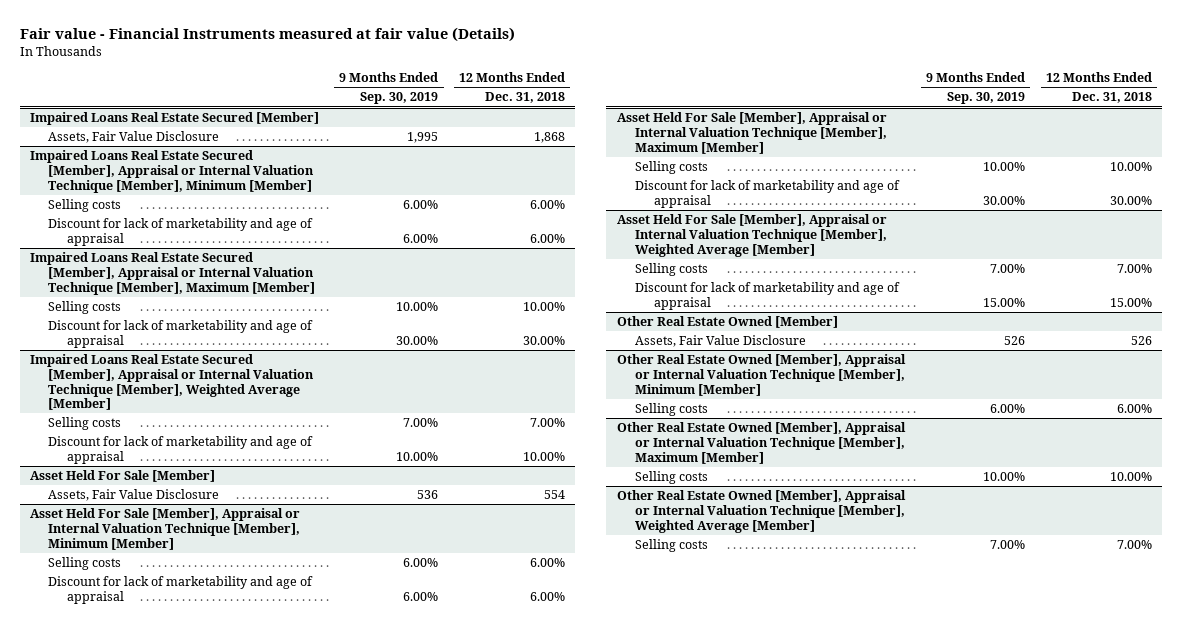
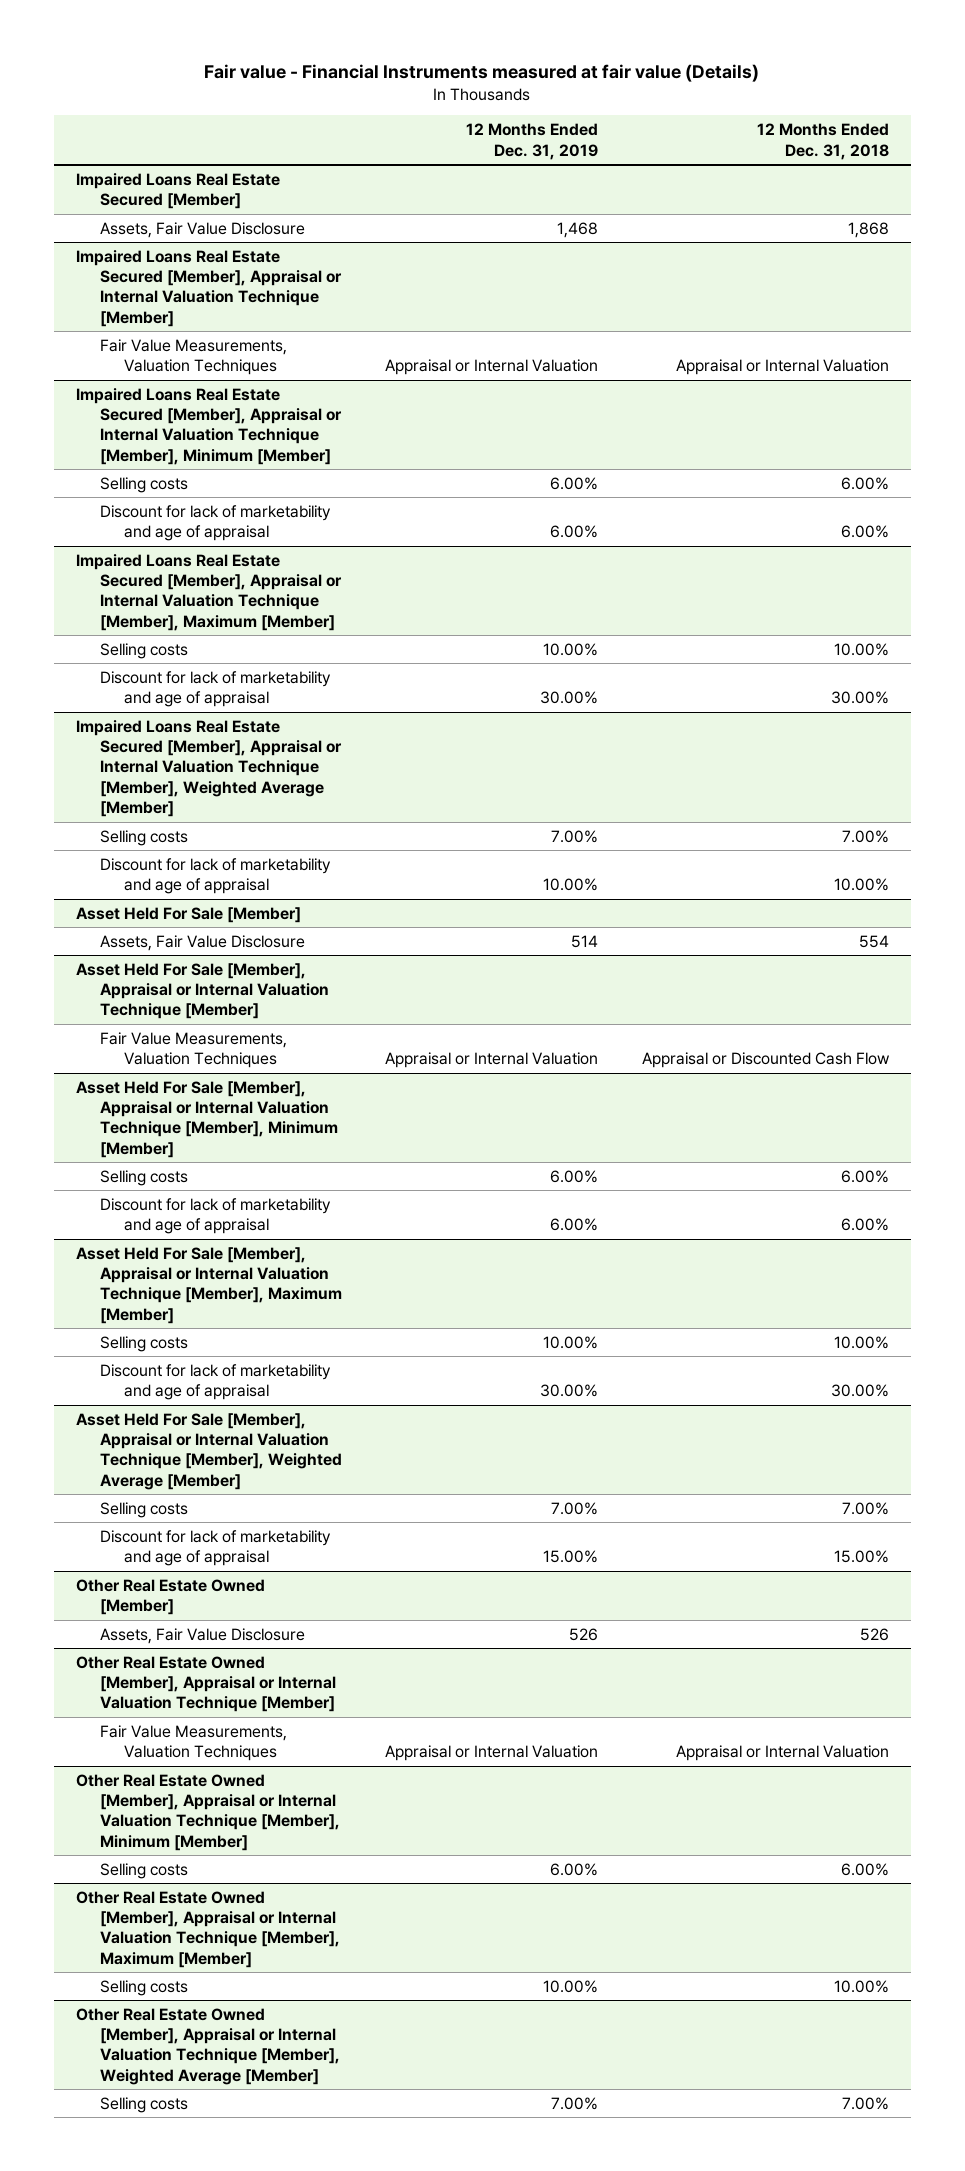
- | 9 Months Ended Sep. 30, 2019 | 12 Months Ended Dec. 31, 2018
+ | 12 Months Ended Dec. 31, 2019 | 12 Months Ended Dec. 31, 2018
+ Impaired Loans Real Estate Secured [Member], Appraisal or Internal Valuation Technique [Member]
+ Fair Value Measurements, Valuation Techniques | Appraisal or Internal Valuation | Appraisal or Internal Valuation
+ Asset Held For Sale [Member], Appraisal or Internal Valuation Technique [Member]
+ Fair Value Measurements, Valuation Techniques | Appraisal or Internal Valuation | Appraisal or Discounted Cash Flow
+ Other Real Estate Owned [Member], Appraisal or Internal Valuation Technique [Member]
+ Fair Value Measurements, Valuation Techniques | Appraisal or Internal Valuation | Appraisal or Internal Valuation

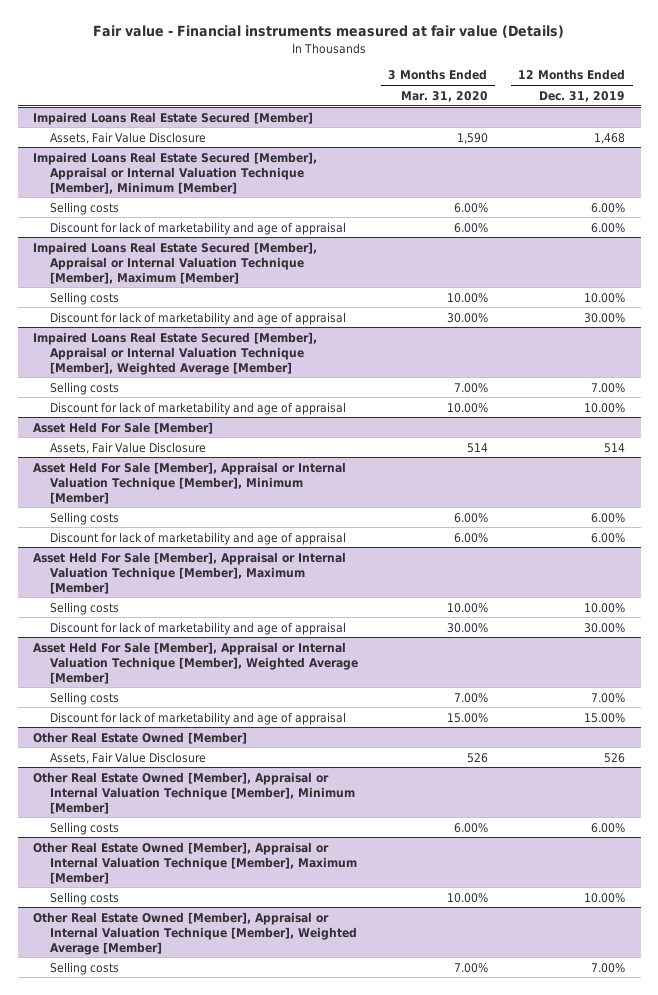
- Fair value - Financial Instruments measured at fair value (Details)
+ Fair value - Financial instruments measured at fair value (Details)
- | 12 Months Ended Dec. 31, 2019 | 12 Months Ended Dec. 31, 2018
+ | 3 Months Ended Mar. 31, 2020 | 12 Months Ended Dec. 31, 2019
- Impaired Loans Real Estate Secured [Member], Appraisal or Internal Valuation Technique [Member]
- Fair Value Measurements, Valuation Techniques | Appraisal or Internal Valuation | Appraisal or Internal Valuation
- Asset Held For Sale [Member], Appraisal or Internal Valuation Technique [Member]
- Fair Value Measurements, Valuation Techniques | Appraisal or Internal Valuation | Appraisal or Discounted Cash Flow
- Other Real Estate Owned [Member], Appraisal or Internal Valuation Technique [Member]
- Fair Value Measurements, Valuation Techniques | Appraisal or Internal Valuation | Appraisal or Internal Valuation

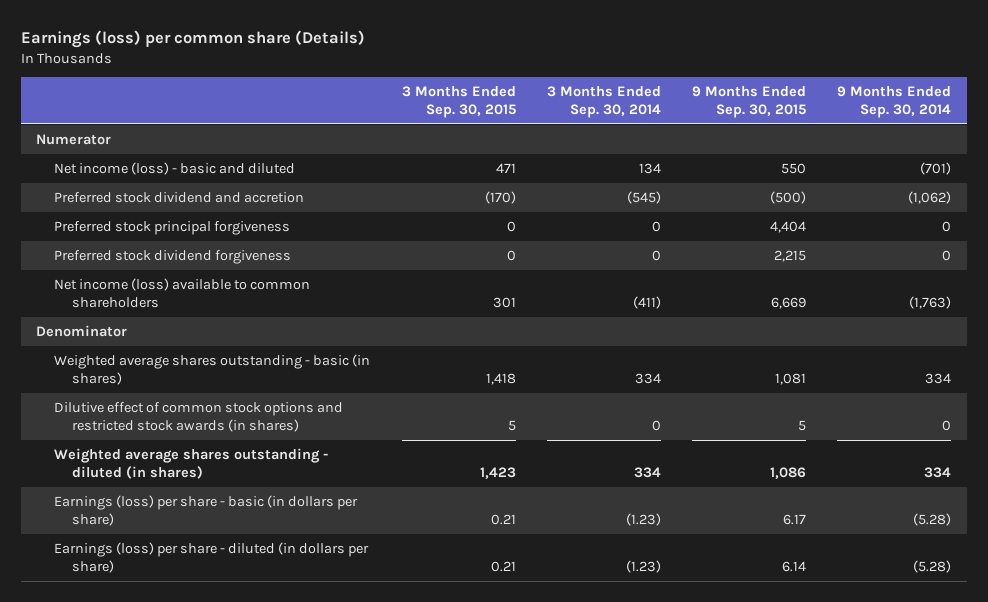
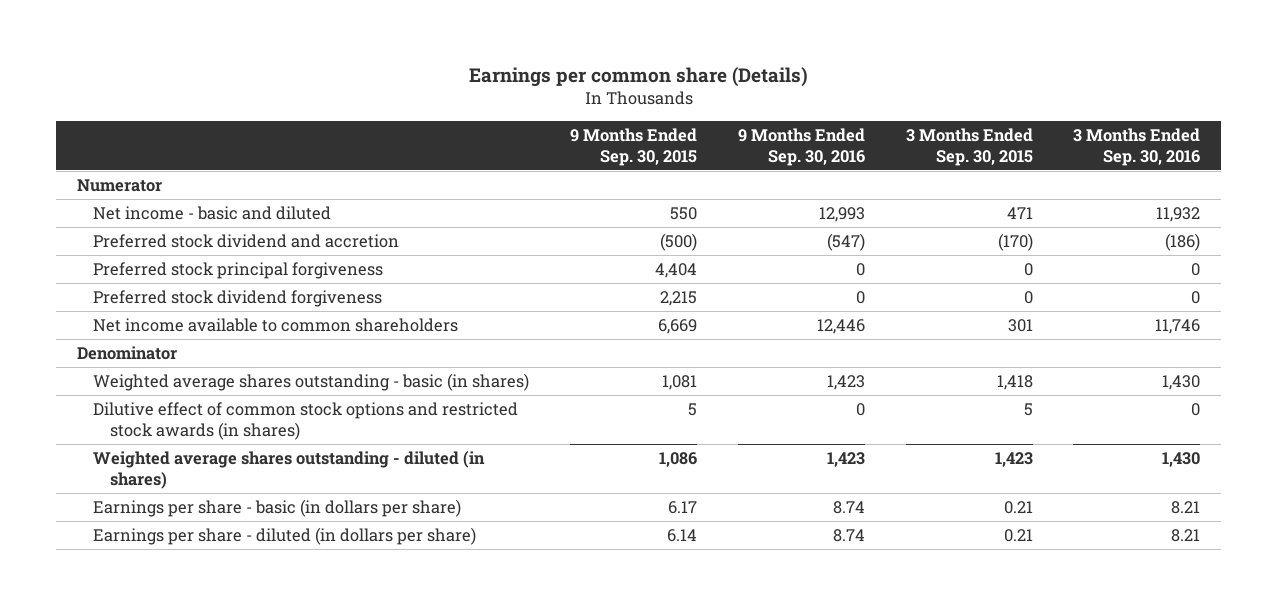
- Earnings (loss) per common share (Details)
+ Earnings per common share (Details)
- | 3 Months Ended Sep. 30, 2015 | 3 Months Ended Sep. 30, 2014 | 9 Months Ended Sep. 30, 2015 | 9 Months Ended Sep. 30, 2014
+ | 9 Months Ended Sep. 30, 2015 | 9 Months Ended Sep. 30, 2016 | 3 Months Ended Sep. 30, 2015 | 3 Months Ended Sep. 30, 2016
- Net income (loss) - basic and diluted | 471 | 134 | 550 | (701)
+ Net income - basic and diluted | 550 | 12,993 | 471 | 11,932
- Net income (loss) available to common shareholders | 301 | (411) | 6,669 | (1,763)
+ Net income available to common shareholders | 6,669 | 12,446 | 301 | 11,746
- Earnings (loss) per share - basic (in dollars per share) | 0.21 | (1.23) | 6.17 | (5.28)
- Earnings (loss) per share - diluted (in dollars per share) | 0.21 | (1.23) | 6.14 | (5.28)
+ Earnings per share - basic (in dollars per share) | 6.17 | 8.74 | 0.21 | 8.21
+ Earnings per share - diluted (in dollars per share) | 6.14 | 8.74 | 0.21 | 8.21

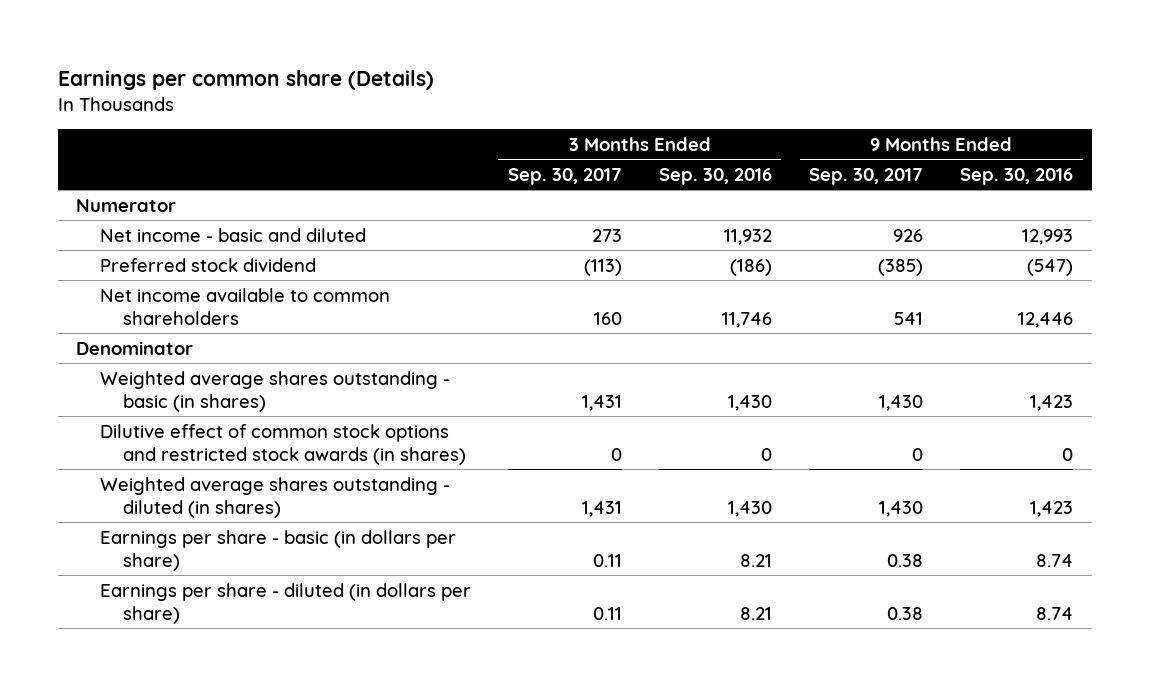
- | 9 Months Ended Sep. 30, 2015 | 9 Months Ended Sep. 30, 2016 | 3 Months Ended Sep. 30, 2015 | 3 Months Ended Sep. 30, 2016
+ | 3 Months Ended Sep. 30, 2017 | 3 Months Ended Sep. 30, 2016 | 9 Months Ended Sep. 30, 2017 | 9 Months Ended Sep. 30, 2016
- Preferred stock dividend and accretion | (500) | (547) | (170) | (186)
- Preferred stock principal forgiveness | 4,404 | 0 | 0 | 0
- Preferred stock dividend forgiveness | 2,215 | 0 | 0 | 0
+ Preferred stock dividend | (113) | (186) | (385) | (547)

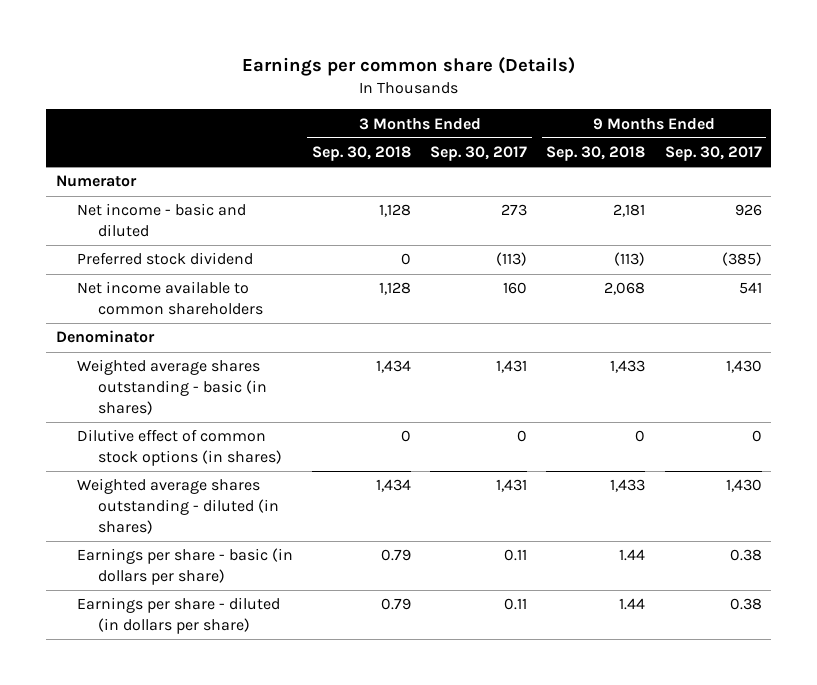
- | 3 Months Ended Sep. 30, 2017 | 3 Months Ended Sep. 30, 2016 | 9 Months Ended Sep. 30, 2017 | 9 Months Ended Sep. 30, 2016
+ | 3 Months Ended Sep. 30, 2018 | 3 Months Ended Sep. 30, 2017 | 9 Months Ended Sep. 30, 2018 | 9 Months Ended Sep. 30, 2017
- Dilutive effect of common stock options and restricted stock awards (in shares) | 0 | 0 | 0 | 0
+ Dilutive effect of common stock options (in shares) | 0 | 0 | 0 | 0

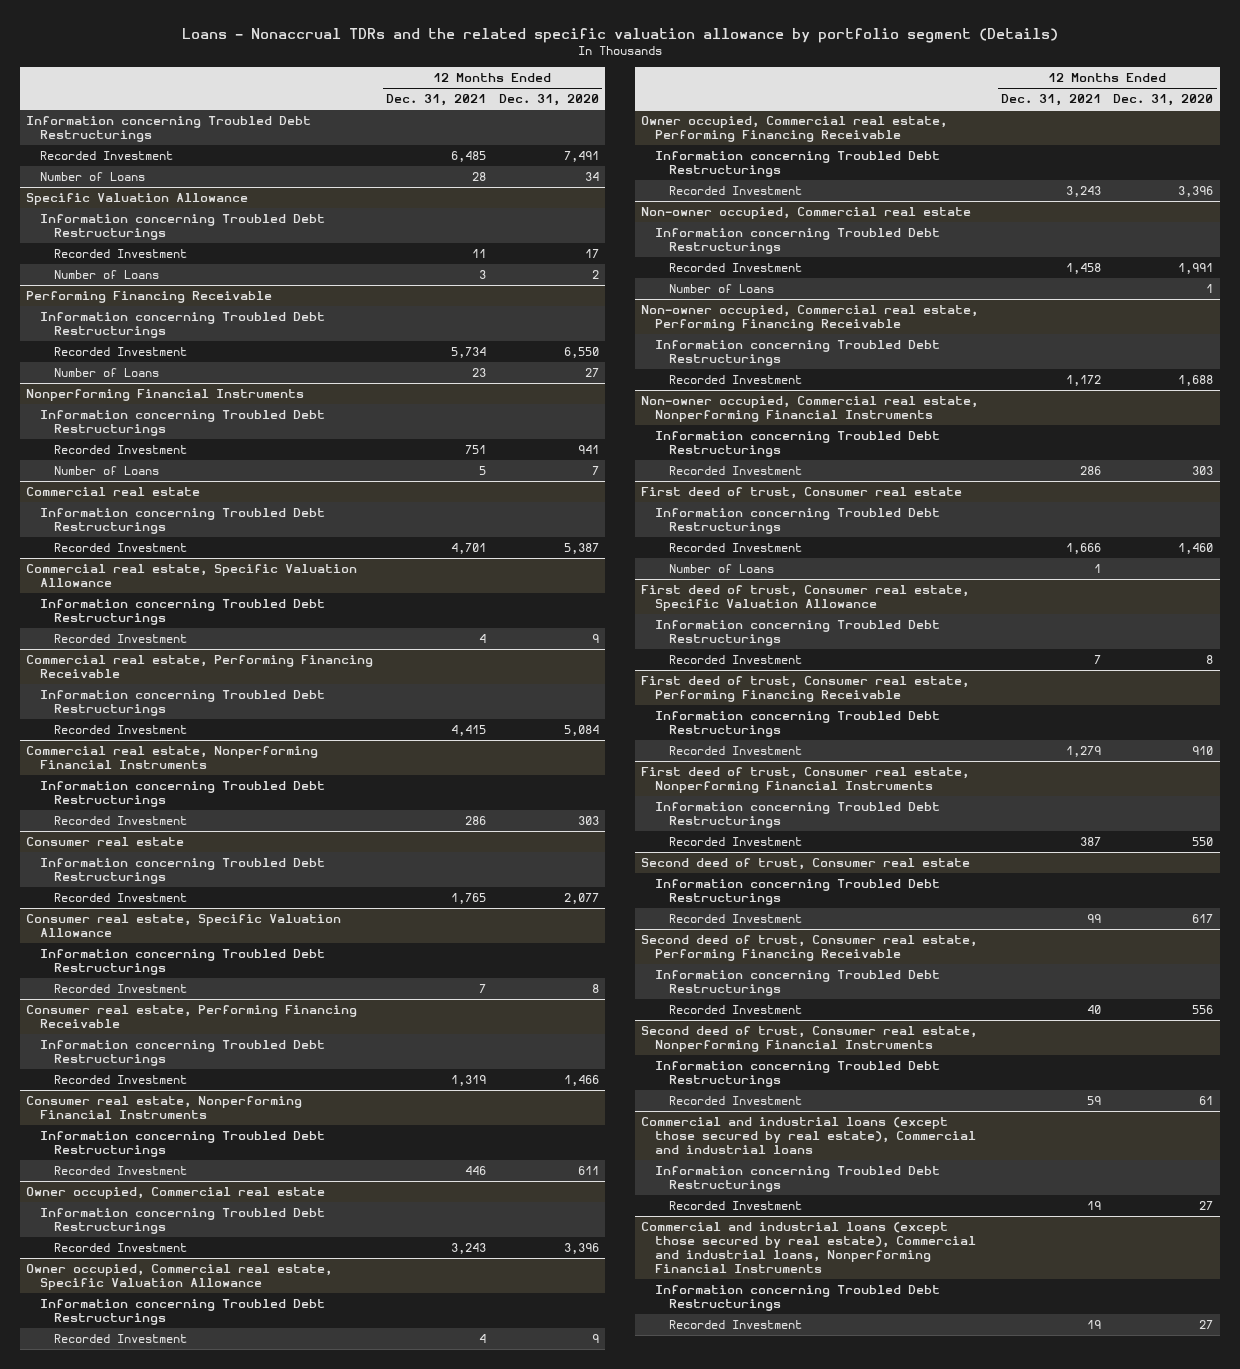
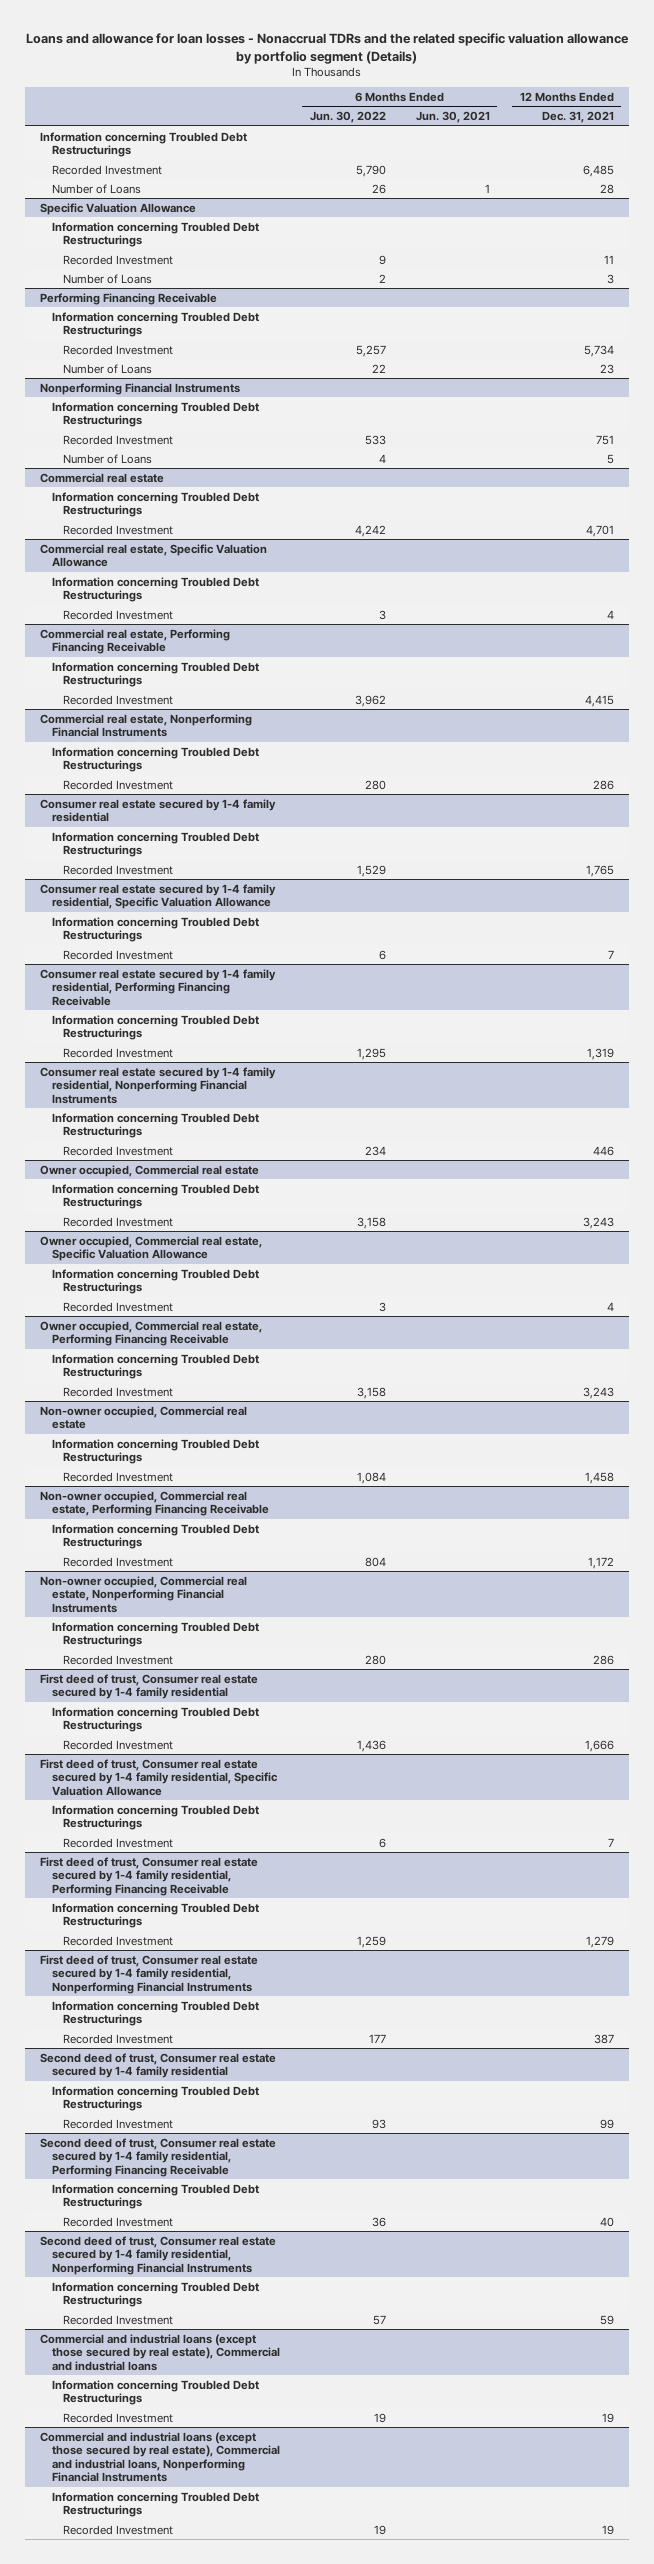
- Loans - Nonaccrual TDRs and the related specific valuation allowance by portfolio segment (Details)
+ Loans and allowance for loan losses - Nonaccrual TDRs and the related specific valuation allowance by portfolio segment (Details)
- | 12 Months Ended Dec. 31, 2021 | 12 Months Ended Dec. 31, 2020
+ | 6 Months Ended Jun. 30, 2022 | 6 Months Ended Jun. 30, 2021 | 12 Months Ended Dec. 31, 2021
- Consumer real estate
+ Consumer real estate secured by 1-4 family residential
- Consumer real estate, Specific Valuation Allowance
+ Consumer real estate secured by 1-4 family residential, Specific Valuation Allowance
- Consumer real estate, Performing Financing Receivable
+ Consumer real estate secured by 1-4 family residential, Performing Financing Receivable
- Consumer real estate, Nonperforming Financial Instruments
+ Consumer real estate secured by 1-4 family residential, Nonperforming Financial Instruments
@ Non-owner occupied, Commercial real estate
- Number of Loans | | 1
- First deed of trust, Consumer real estate
+ First deed of trust, Consumer real estate secured by 1-4 family residential
- Number of Loans | 1 |
- First deed of trust, Consumer real estate, Specific Valuation Allowance
+ First deed of trust, Consumer real estate secured by 1-4 family residential, Specific Valuation Allowance
- First deed of trust, Consumer real estate, Performing Financing Receivable
+ First deed of trust, Consumer real estate secured by 1-4 family residential, Performing Financing Receivable
- First deed of trust, Consumer real estate, Nonperforming Financial Instruments
+ First deed of trust, Consumer real estate secured by 1-4 family residential, Nonperforming Financial Instruments
- Second deed of trust, Consumer real estate
+ Second deed of trust, Consumer real estate secured by 1-4 family residential
- Second deed of trust, Consumer real estate, Performing Financing Receivable
+ Second deed of trust, Consumer real estate secured by 1-4 family residential, Performing Financing Receivable
- Second deed of trust, Consumer real estate, Nonperforming Financial Instruments
+ Second deed of trust, Consumer real estate secured by 1-4 family residential, Nonperforming Financial Instruments

